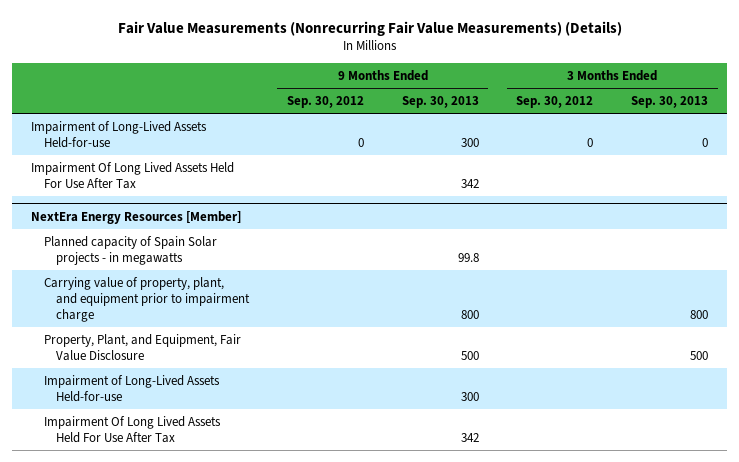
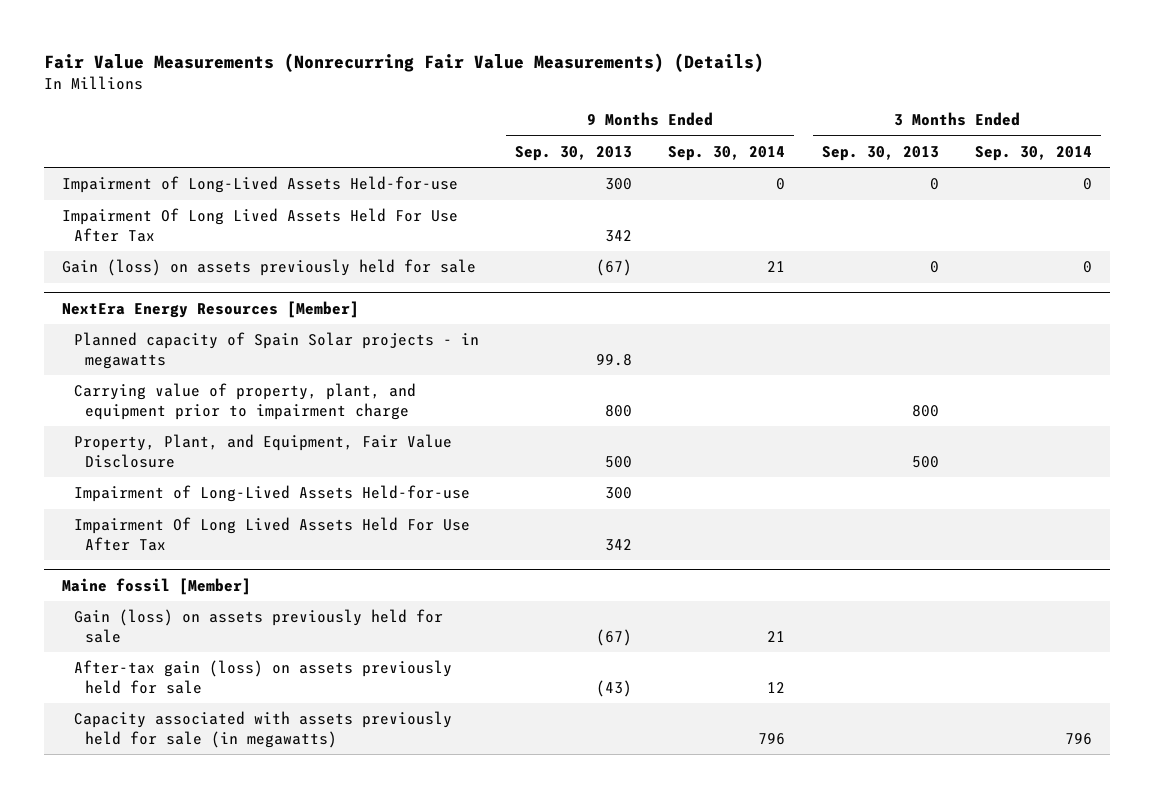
- | 9 Months Ended Sep. 30, 2012 | 9 Months Ended Sep. 30, 2013 | 3 Months Ended Sep. 30, 2012 | 3 Months Ended Sep. 30, 2013
+ | 9 Months Ended Sep. 30, 2013 | 9 Months Ended Sep. 30, 2014 | 3 Months Ended Sep. 30, 2013 | 3 Months Ended Sep. 30, 2014
+ Gain (loss) on assets previously held for sale | (67) | 21 | 0 | 0
+ Maine fossil [Member]
+ Gain (loss) on assets previously held for sale | (67) | 21 | |
+ After-tax gain (loss) on assets previously held for sale | (43) | 12 | |
+ Capacity associated with assets previously held for sale (in megawatts) | | 796 | | 796

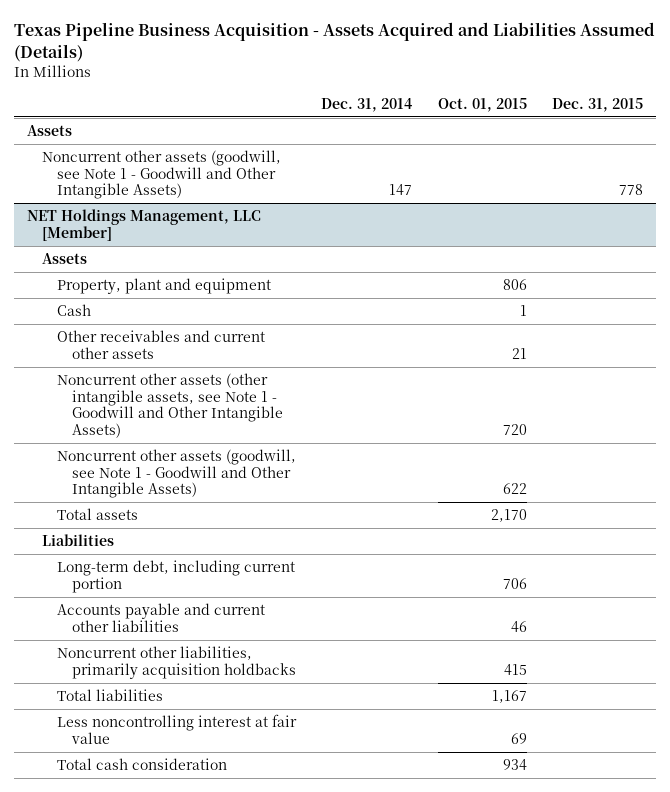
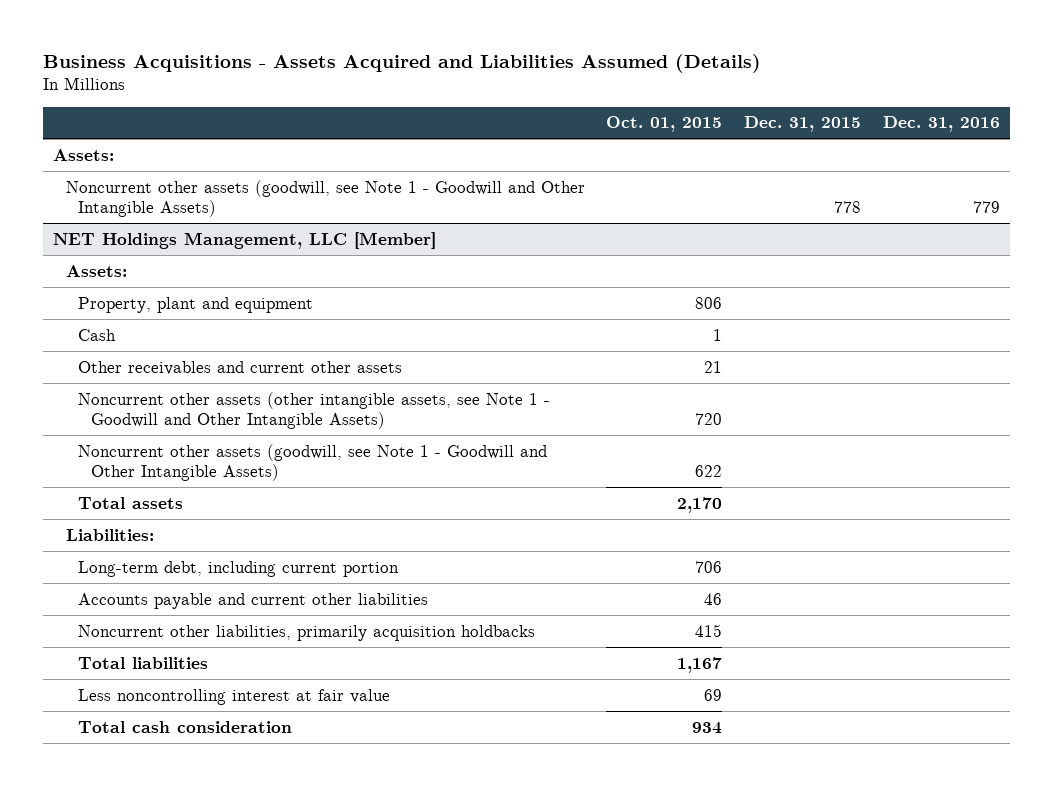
- Texas Pipeline Business Acquisition - Assets Acquired and Liabilities Assumed (Details)
+ Business Acquisitions - Assets Acquired and Liabilities Assumed (Details)
- | Dec. 31, 2014 | Oct. 01, 2015 | Dec. 31, 2015
+ | Oct. 01, 2015 | Dec. 31, 2015 | Dec. 31, 2016
- Assets
+ Assets:
@ NET Holdings Management, LLC [Member]
- Assets
+ Assets:
- Liabilities
+ Liabilities:

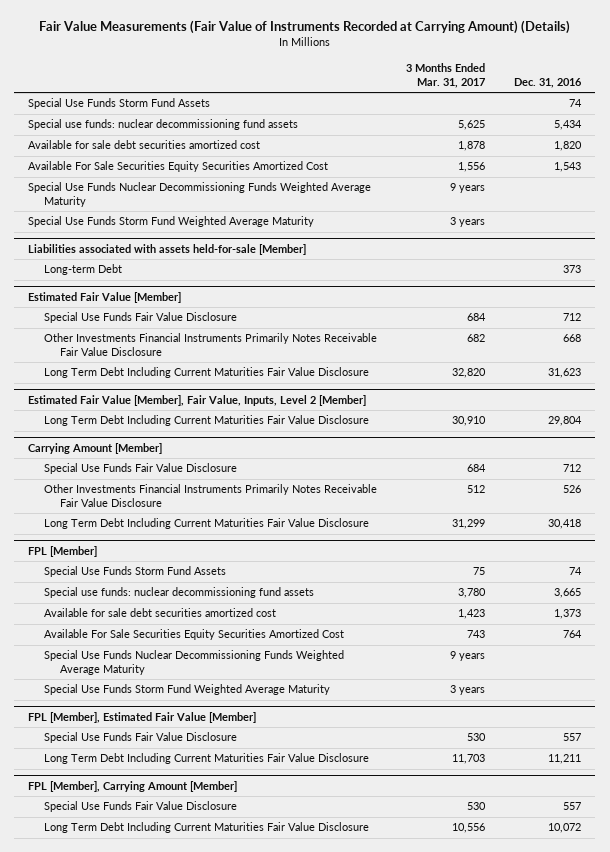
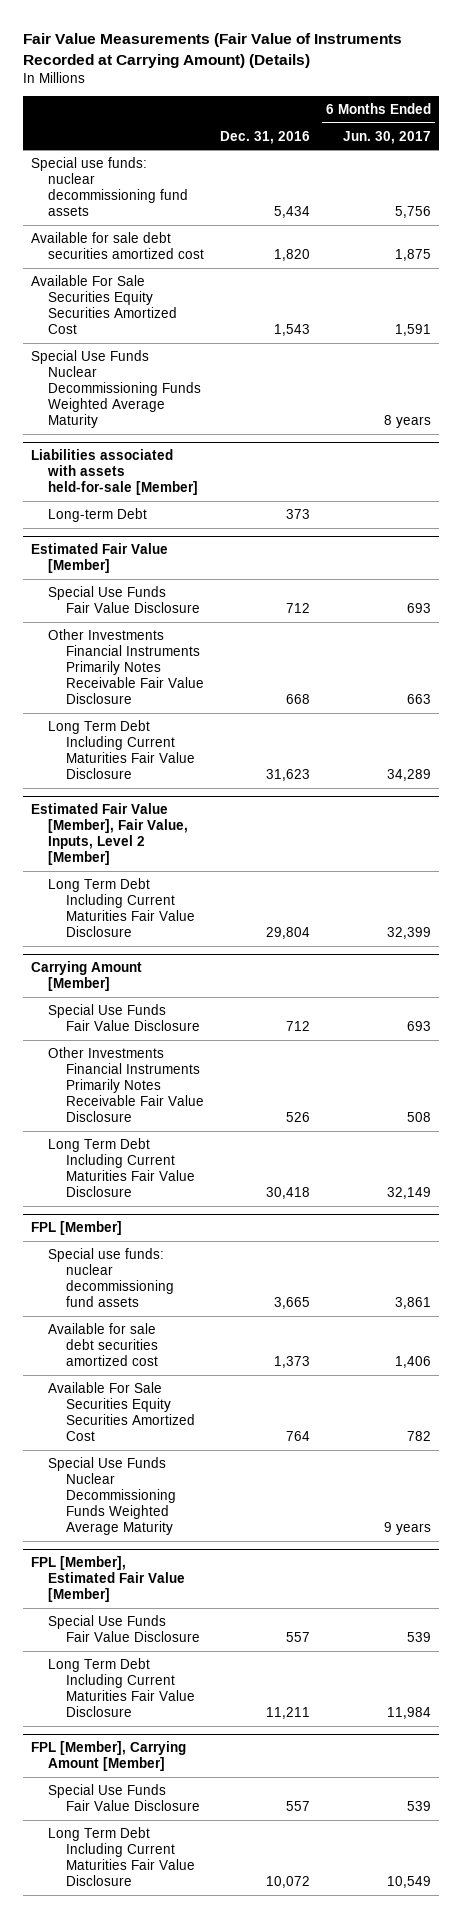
- | 3 Months Ended Mar. 31, 2017 | Dec. 31, 2016
+ | Dec. 31, 2016 | 6 Months Ended Jun. 30, 2017
- Special Use Funds Storm Fund Assets | | 74
- Special Use Funds Storm Fund Weighted Average Maturity | 3 years |
@ FPL [Member]
- Special Use Funds Storm Fund Assets | 75 | 74
- Special Use Funds Storm Fund Weighted Average Maturity | 3 years |

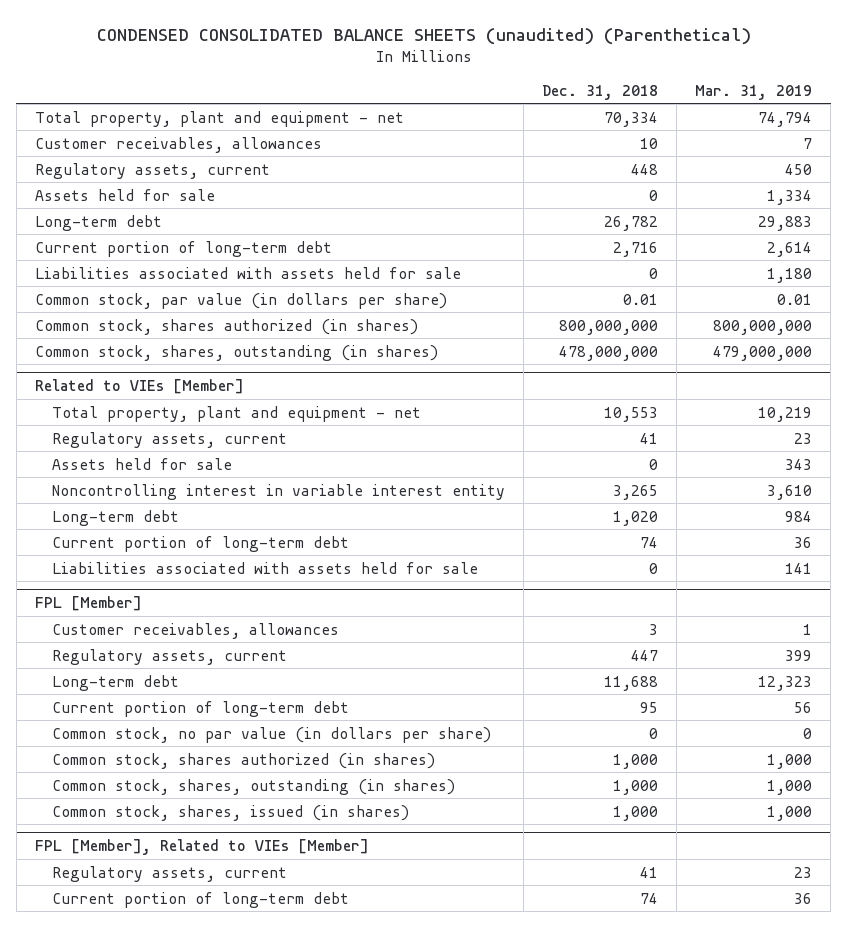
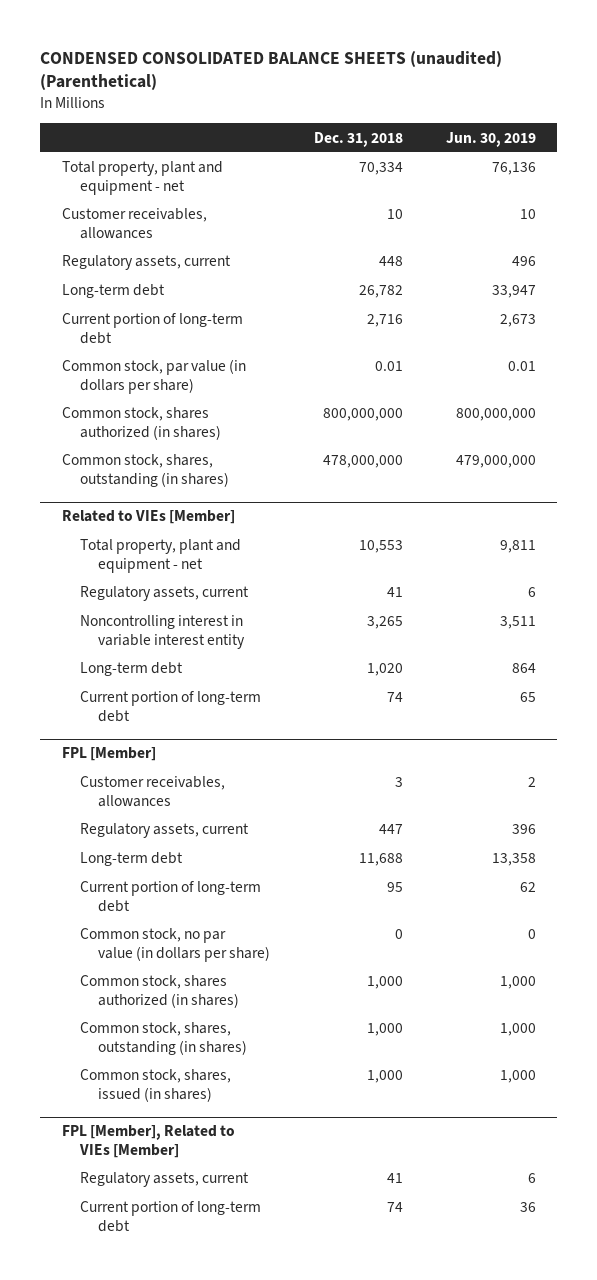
- | Dec. 31, 2018 | Mar. 31, 2019
+ | Dec. 31, 2018 | Jun. 30, 2019
- Assets held for sale | 0 | 1,334
- Liabilities associated with assets held for sale | 0 | 1,180
@ Related to VIEs [Member]
- Assets held for sale | 0 | 343
- Liabilities associated with assets held for sale | 0 | 141

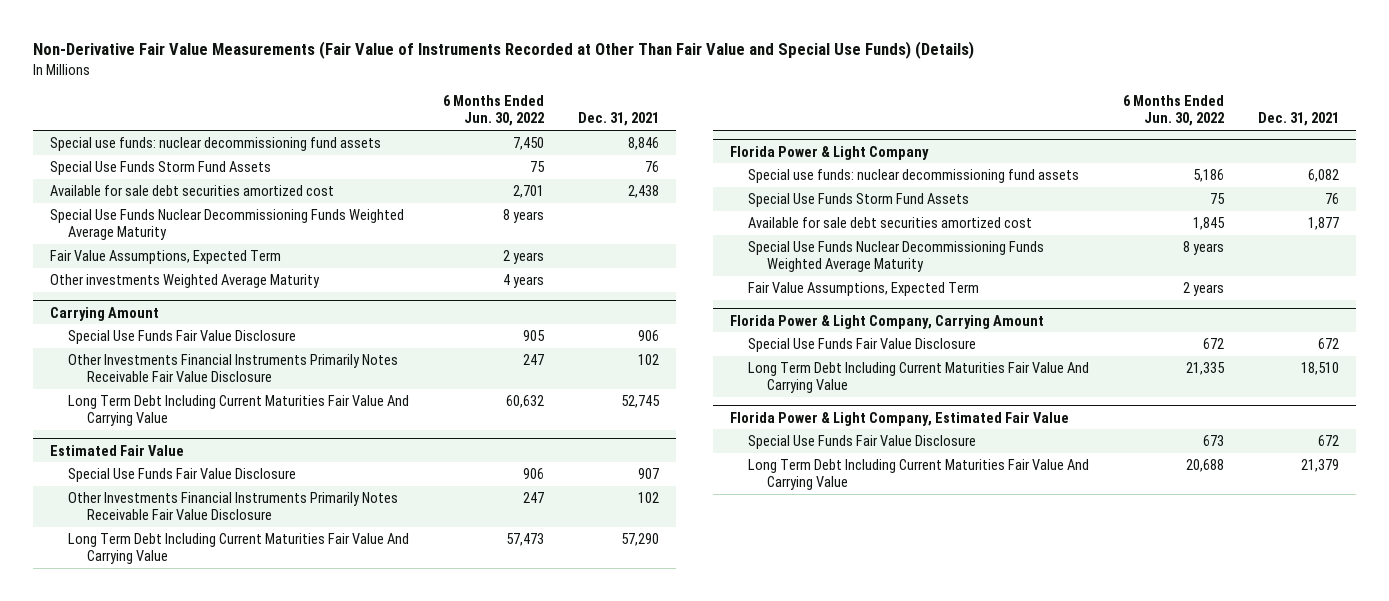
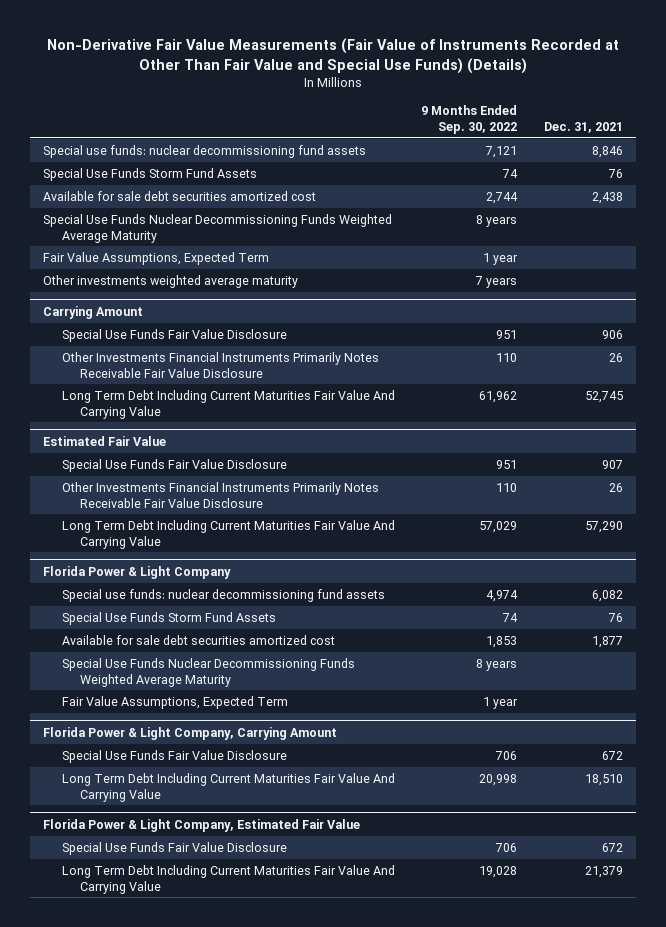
- | 6 Months Ended Jun. 30, 2022 | Dec. 31, 2021
+ | 9 Months Ended Sep. 30, 2022 | Dec. 31, 2021
- Other investments Weighted Average Maturity | 4 years |
+ Other investments weighted average maturity | 7 years |
@ Carrying Amount
- Other Investments Financial Instruments Primarily Notes Receivable Fair Value Disclosure | 247 | 102
+ Other Investments Financial Instruments Primarily Notes Receivable Fair Value Disclosure | 110 | 26
@ Estimated Fair Value
- Other Investments Financial Instruments Primarily Notes Receivable Fair Value Disclosure | 247 | 102
+ Other Investments Financial Instruments Primarily Notes Receivable Fair Value Disclosure | 110 | 26

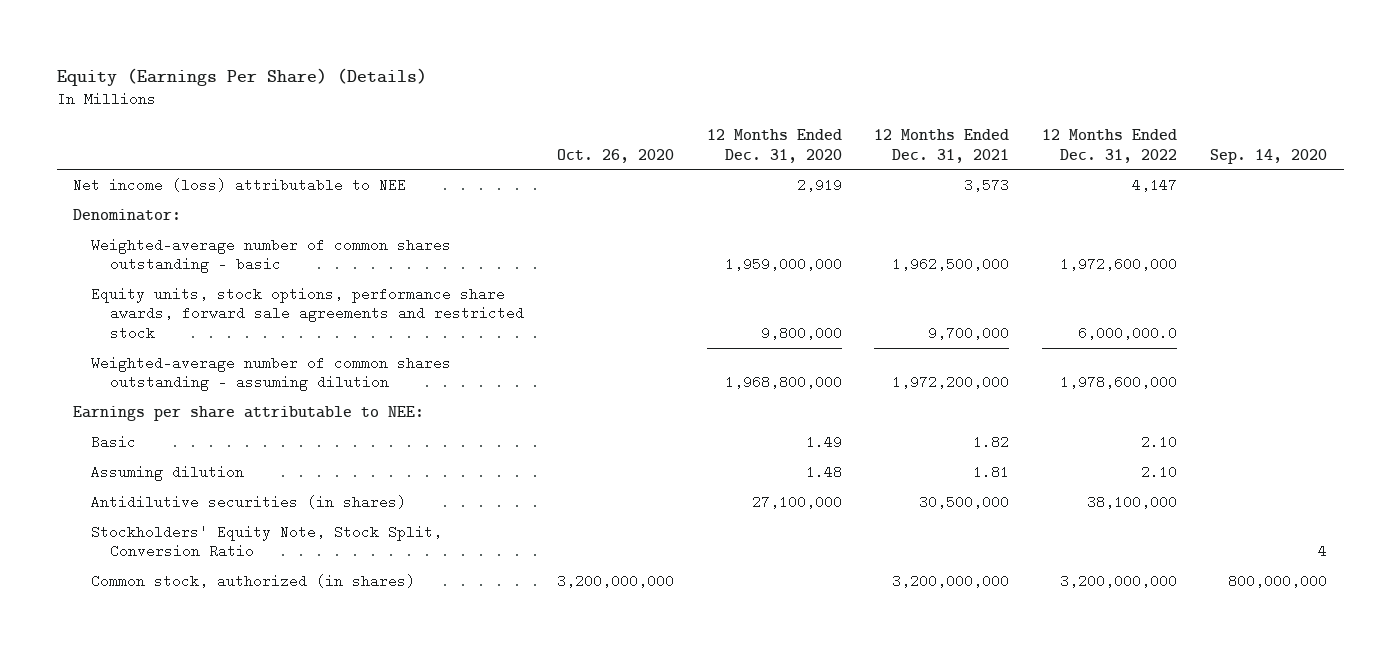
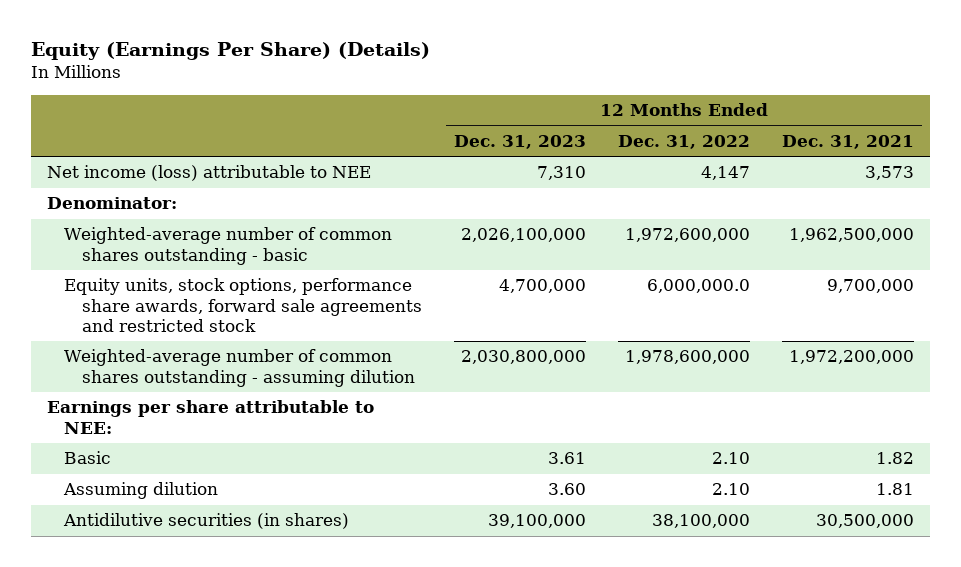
- | Oct. 26, 2020 | 12 Months Ended Dec. 31, 2020 | 12 Months Ended Dec. 31, 2021 | 12 Months Ended Dec. 31, 2022 | Sep. 14, 2020
+ | 12 Months Ended Dec. 31, 2023 | 12 Months Ended Dec. 31, 2022 | 12 Months Ended Dec. 31, 2021
- Stockholders' Equity Note, Stock Split, Conversion Ratio | | | | | 4
- Common stock, authorized (in shares) | 3,200,000,000 | | 3,200,000,000 | 3,200,000,000 | 800,000,000

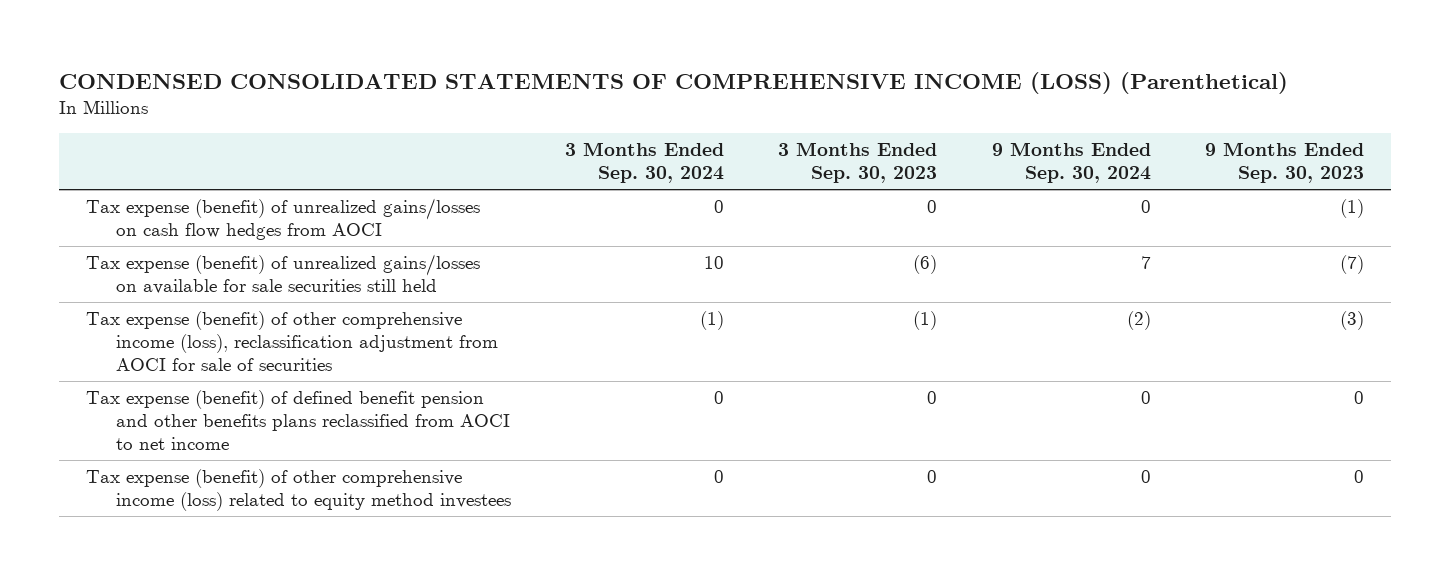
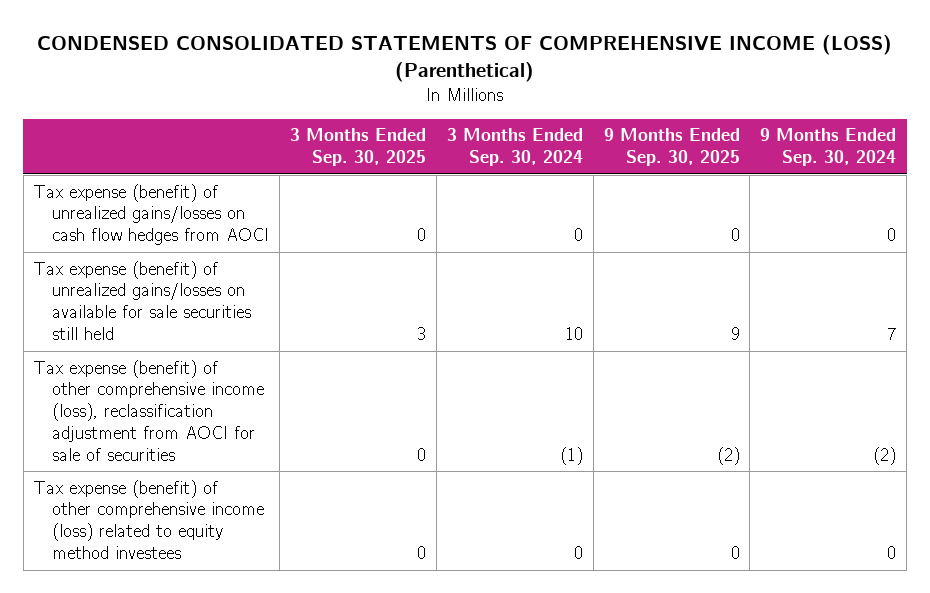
- | 3 Months Ended Sep. 30, 2024 | 3 Months Ended Sep. 30, 2023 | 9 Months Ended Sep. 30, 2024 | 9 Months Ended Sep. 30, 2023
+ | 3 Months Ended Sep. 30, 2025 | 3 Months Ended Sep. 30, 2024 | 9 Months Ended Sep. 30, 2025 | 9 Months Ended Sep. 30, 2024
- Tax expense (benefit) of defined benefit pension and other benefits plans reclassified from AOCI to net income | 0 | 0 | 0 | 0

